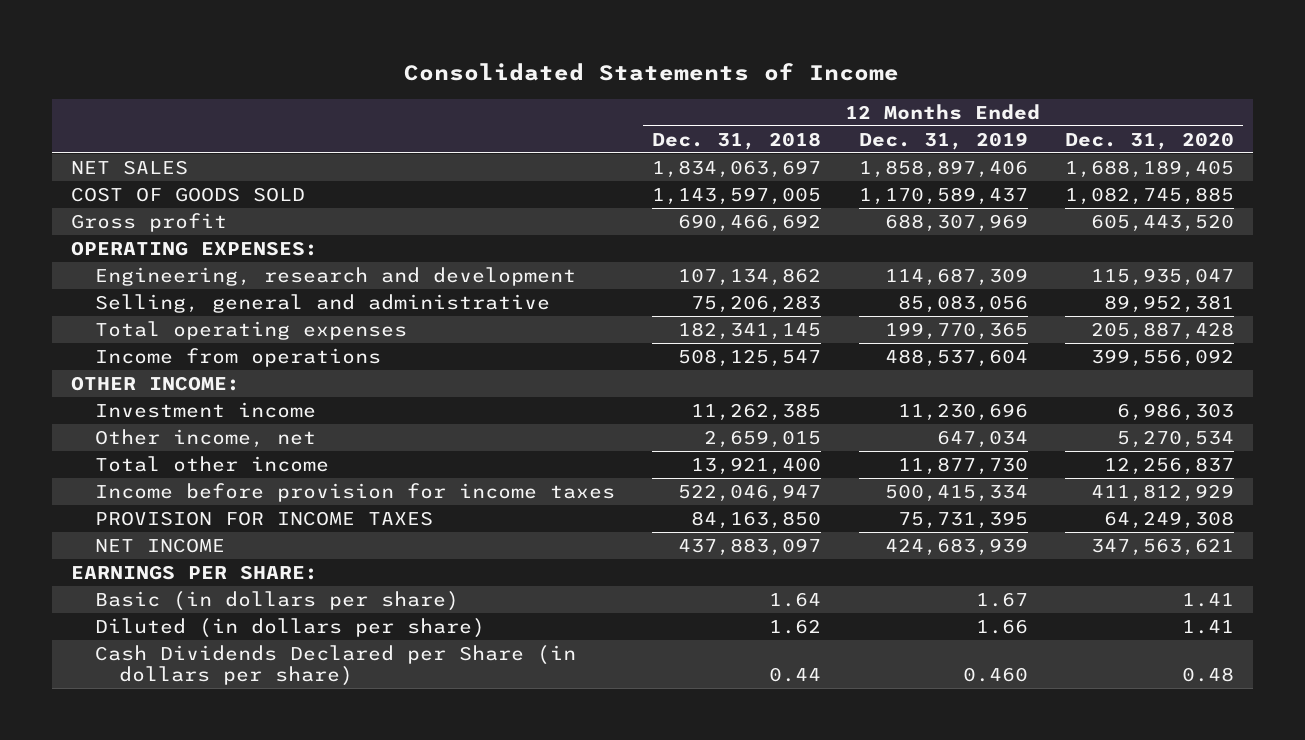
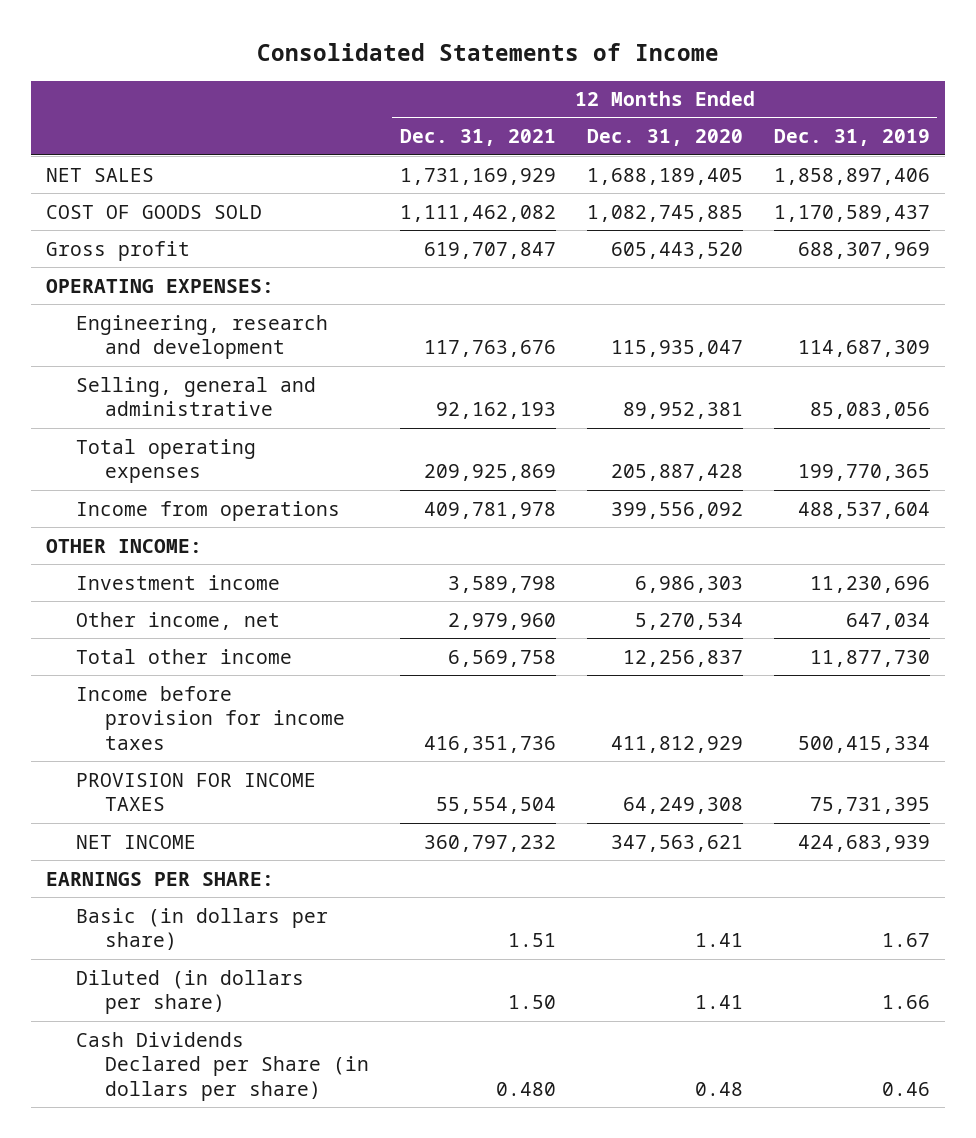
- | 12 Months Ended Dec. 31, 2018 | 12 Months Ended Dec. 31, 2019 | 12 Months Ended Dec. 31, 2020
+ | 12 Months Ended Dec. 31, 2021 | 12 Months Ended Dec. 31, 2020 | 12 Months Ended Dec. 31, 2019
- Cash Dividends Declared per Share (in dollars per share) | 0.44 | 0.460 | 0.48
+ Cash Dividends Declared per Share (in dollars per share) | 0.480 | 0.48 | 0.46

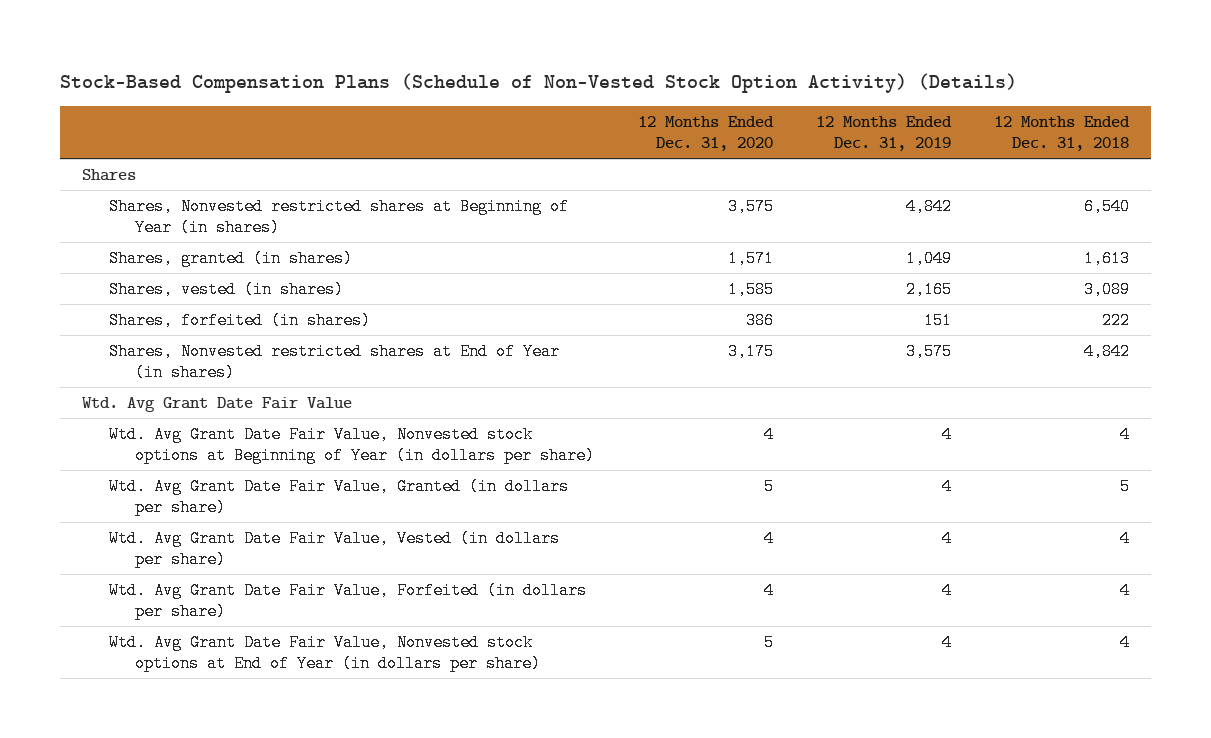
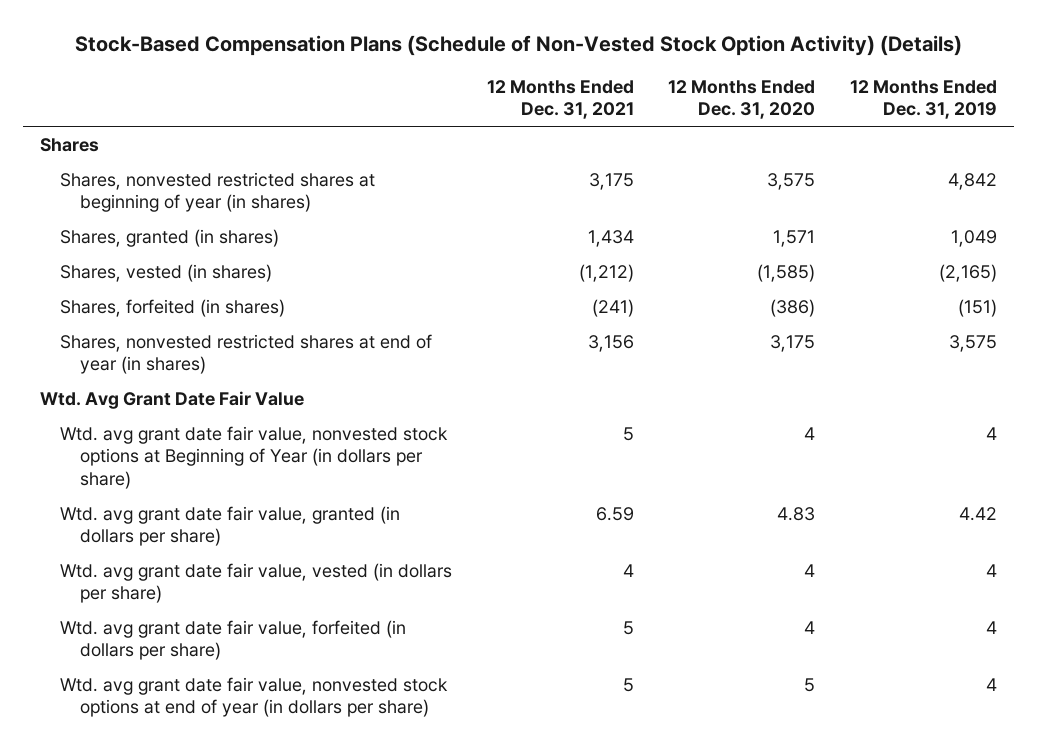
- | 12 Months Ended Dec. 31, 2020 | 12 Months Ended Dec. 31, 2019 | 12 Months Ended Dec. 31, 2018
+ | 12 Months Ended Dec. 31, 2021 | 12 Months Ended Dec. 31, 2020 | 12 Months Ended Dec. 31, 2019
- Shares, Nonvested restricted shares at Beginning of Year (in shares) | 3,575 | 4,842 | 6,540
+ Shares, nonvested restricted shares at beginning of year (in shares) | 3,175 | 3,575 | 4,842
- Shares, vested (in shares) | 1,585 | 2,165 | 3,089
- Shares, forfeited (in shares) | 386 | 151 | 222
- Shares, Nonvested restricted shares at End of Year (in shares) | 3,175 | 3,575 | 4,842
+ Shares, vested (in shares) | (1,212) | (1,585) | (2,165)
+ Shares, forfeited (in shares) | (241) | (386) | (151)
+ Shares, nonvested restricted shares at end of year (in shares) | 3,156 | 3,175 | 3,575
- Wtd. Avg Grant Date Fair Value, Nonvested stock options at Beginning of Year (in dollars per share) | 4 | 4 | 4
- Wtd. Avg Grant Date Fair Value, Granted (in dollars per share) | 5 | 4 | 5
- Wtd. Avg Grant Date Fair Value, Vested (in dollars per share) | 4 | 4 | 4
- Wtd. Avg Grant Date Fair Value, Forfeited (in dollars per share) | 4 | 4 | 4
- Wtd. Avg Grant Date Fair Value, Nonvested stock options at End of Year (in dollars per share) | 5 | 4 | 4
+ Wtd. avg grant date fair value, nonvested stock options at Beginning of Year (in dollars per share) | 5 | 4 | 4
+ Wtd. avg grant date fair value, granted (in dollars per share) | 6.59 | 4.83 | 4.42
+ Wtd. avg grant date fair value, vested (in dollars per share) | 4 | 4 | 4
+ Wtd. avg grant date fair value, forfeited (in dollars per share) | 5 | 4 | 4
+ Wtd. avg grant date fair value, nonvested stock options at end of year (in dollars per share) | 5 | 5 | 4

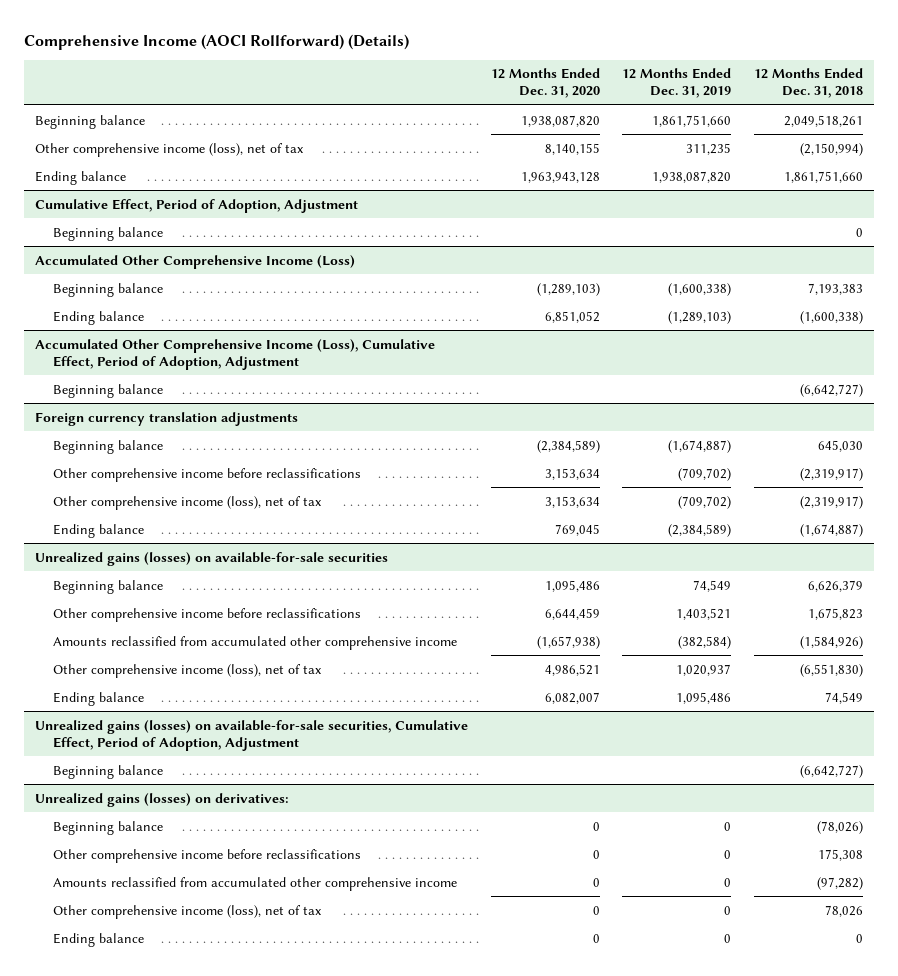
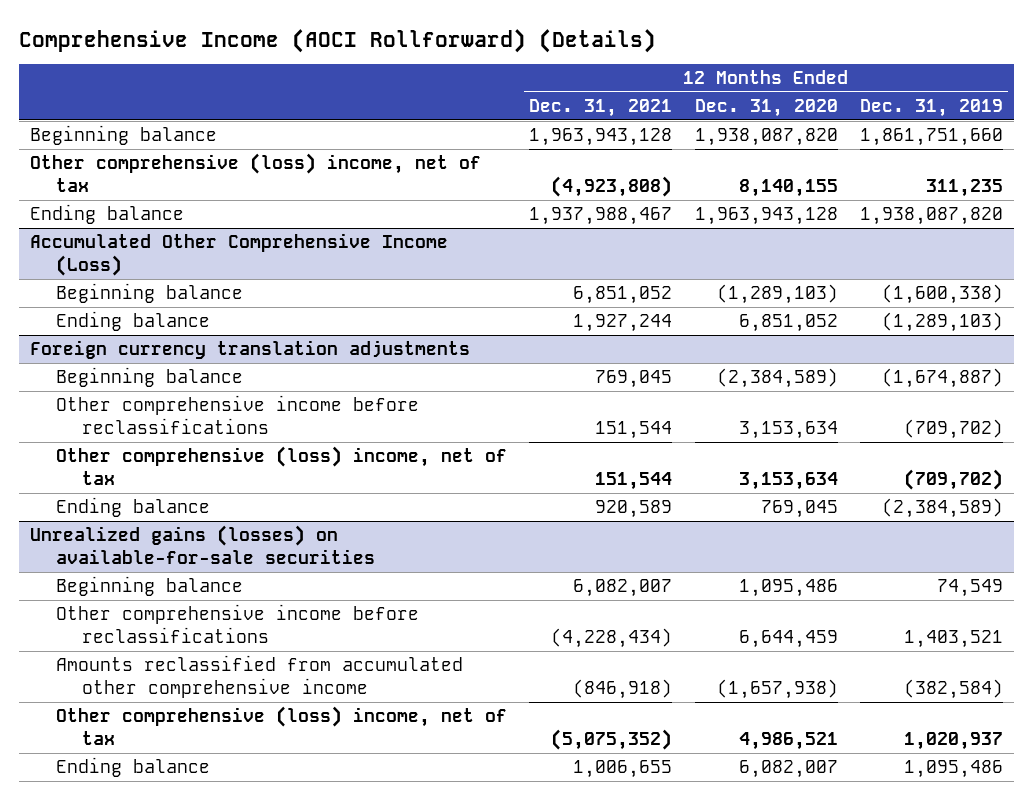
- | 12 Months Ended Dec. 31, 2020 | 12 Months Ended Dec. 31, 2019 | 12 Months Ended Dec. 31, 2018
+ | 12 Months Ended Dec. 31, 2021 | 12 Months Ended Dec. 31, 2020 | 12 Months Ended Dec. 31, 2019
- Other comprehensive income (loss), net of tax | 8,140,155 | 311,235 | (2,150,994)
+ Other comprehensive (loss) income, net of tax | (4,923,808) | 8,140,155 | 311,235
- Cumulative Effect, Period of Adoption, Adjustment
- Beginning balance | | | 0
- Accumulated Other Comprehensive Income (Loss), Cumulative Effect, Period of Adoption, Adjustment
- Beginning balance | | | (6,642,727)
@ Foreign currency translation adjustments
- Other comprehensive income (loss), net of tax | 3,153,634 | (709,702) | (2,319,917)
+ Other comprehensive (loss) income, net of tax | 151,544 | 3,153,634 | (709,702)
@ Unrealized gains (losses) on available-for-sale securities
- Other comprehensive income (loss), net of tax | 4,986,521 | 1,020,937 | (6,551,830)
+ Other comprehensive (loss) income, net of tax | (5,075,352) | 4,986,521 | 1,020,937
- Unrealized gains (losses) on available-for-sale securities, Cumulative Effect, Period of Adoption, Adjustment
- Beginning balance | | | (6,642,727)
- Unrealized gains (losses) on derivatives:
- Beginning balance | 0 | 0 | (78,026)
- Other comprehensive income before reclassifications | 0 | 0 | 175,308
- Amounts reclassified from accumulated other comprehensive income | 0 | 0 | (97,282)
- Other comprehensive income (loss), net of tax | 0 | 0 | 78,026
- Ending balance | 0 | 0 | 0

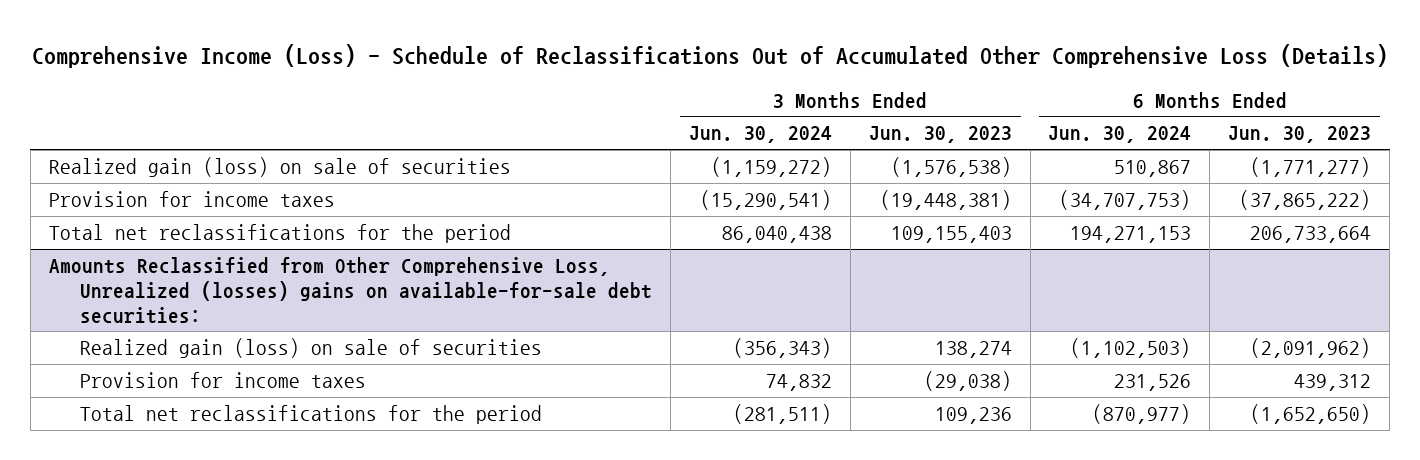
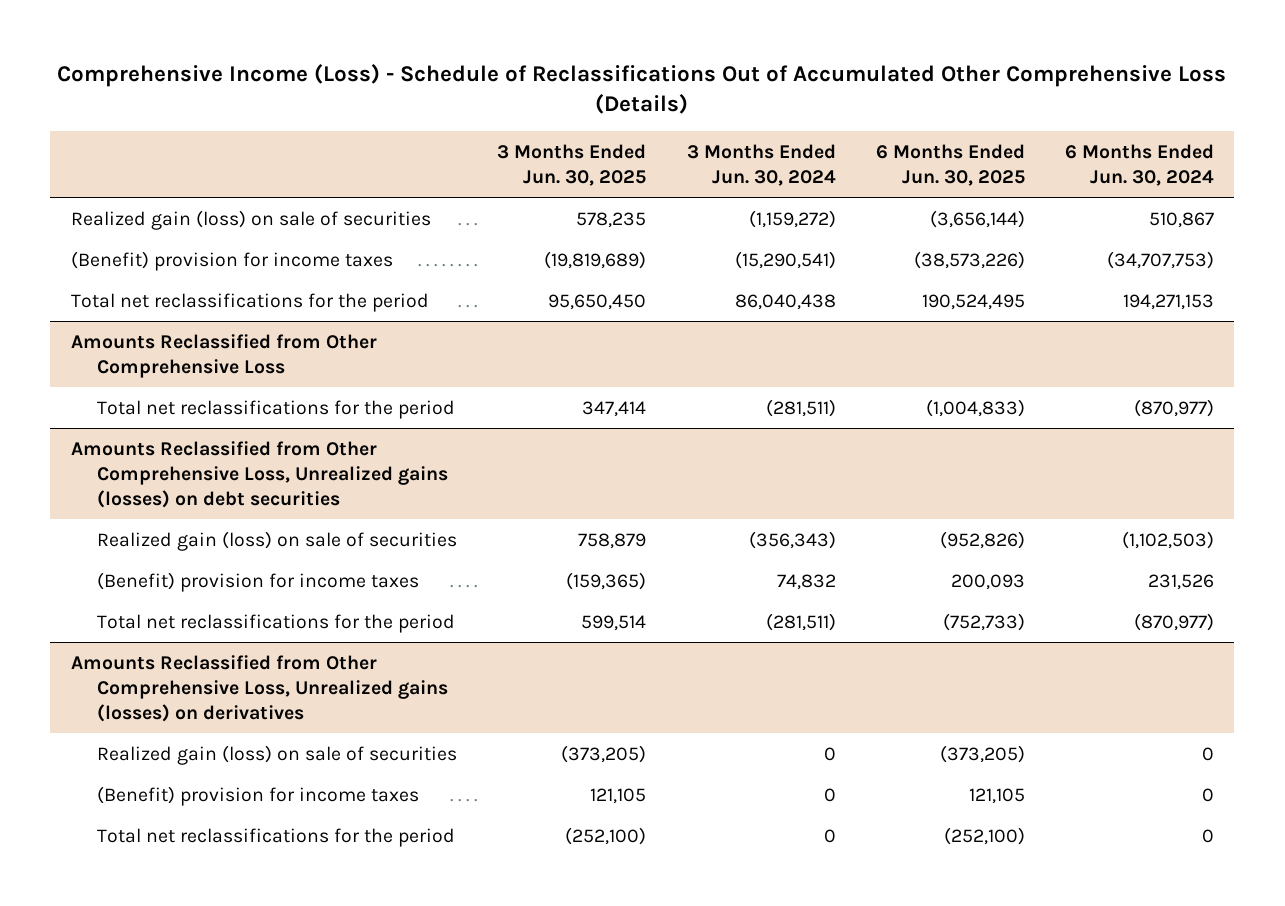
- | 3 Months Ended Jun. 30, 2024 | 3 Months Ended Jun. 30, 2023 | 6 Months Ended Jun. 30, 2024 | 6 Months Ended Jun. 30, 2023
+ | 3 Months Ended Jun. 30, 2025 | 3 Months Ended Jun. 30, 2024 | 6 Months Ended Jun. 30, 2025 | 6 Months Ended Jun. 30, 2024
- Provision for income taxes | (15,290,541) | (19,448,381) | (34,707,753) | (37,865,222)
+ (Benefit) provision for income taxes | (19,819,689) | (15,290,541) | (38,573,226) | (34,707,753)
- Amounts Reclassified from Other Comprehensive Loss, Unrealized (losses) gains on available-for-sale debt securities:
+ Amounts Reclassified from Other Comprehensive Loss
+ Total net reclassifications for the period | 347,414 | (281,511) | (1,004,833) | (870,977)
+ Amounts Reclassified from Other Comprehensive Loss, Unrealized gains (losses) on debt securities
- Provision for income taxes | 74,832 | (29,038) | 231,526 | 439,312
+ (Benefit) provision for income taxes | (159,365) | 74,832 | 200,093 | 231,526
+ Amounts Reclassified from Other Comprehensive Loss, Unrealized gains (losses) on derivatives
+ Realized gain (loss) on sale of securities | (373,205) | 0 | (373,205) | 0
+ (Benefit) provision for income taxes | 121,105 | 0 | 121,105 | 0
+ Total net reclassifications for the period | (252,100) | 0 | (252,100) | 0

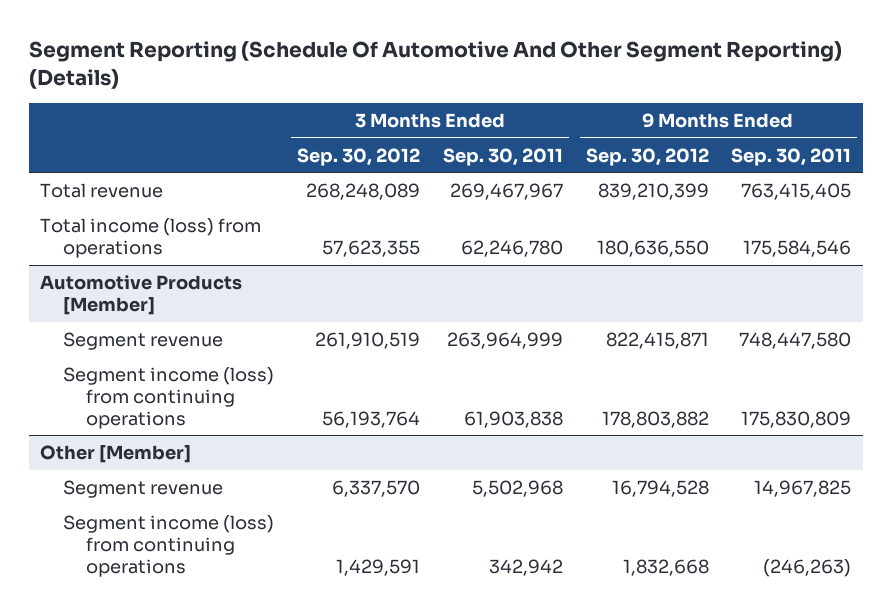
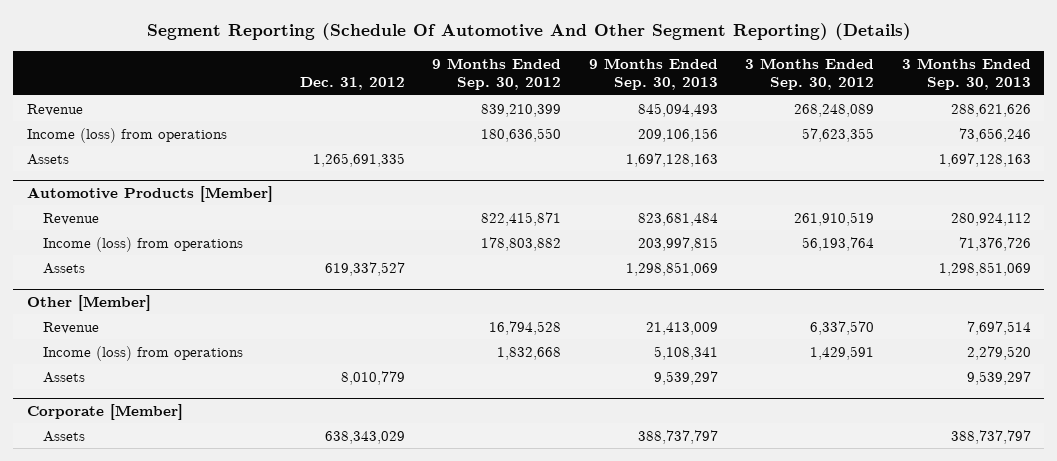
- | 3 Months Ended Sep. 30, 2012 | 3 Months Ended Sep. 30, 2011 | 9 Months Ended Sep. 30, 2012 | 9 Months Ended Sep. 30, 2011
+ | Dec. 31, 2012 | 9 Months Ended Sep. 30, 2012 | 9 Months Ended Sep. 30, 2013 | 3 Months Ended Sep. 30, 2012 | 3 Months Ended Sep. 30, 2013
- Total revenue | 268,248,089 | 269,467,967 | 839,210,399 | 763,415,405
- Total income (loss) from operations | 57,623,355 | 62,246,780 | 180,636,550 | 175,584,546
+ Revenue | | 839,210,399 | 845,094,493 | 268,248,089 | 288,621,626
+ Income (loss) from operations | | 180,636,550 | 209,106,156 | 57,623,355 | 73,656,246
+ Assets | 1,265,691,335 | | 1,697,128,163 | | 1,697,128,163
@ Automotive Products [Member]
- Segment revenue | 261,910,519 | 263,964,999 | 822,415,871 | 748,447,580
- Segment income (loss) from continuing operations | 56,193,764 | 61,903,838 | 178,803,882 | 175,830,809
+ Revenue | | 822,415,871 | 823,681,484 | 261,910,519 | 280,924,112
+ Income (loss) from operations | | 178,803,882 | 203,997,815 | 56,193,764 | 71,376,726
+ Assets | 619,337,527 | | 1,298,851,069 | | 1,298,851,069
@ Other [Member]
- Segment revenue | 6,337,570 | 5,502,968 | 16,794,528 | 14,967,825
- Segment income (loss) from continuing operations | 1,429,591 | 342,942 | 1,832,668 | (246,263)
+ Revenue | | 16,794,528 | 21,413,009 | 6,337,570 | 7,697,514
+ Income (loss) from operations | | 1,832,668 | 5,108,341 | 1,429,591 | 2,279,520
+ Assets | 8,010,779 | | 9,539,297 | | 9,539,297
+ Corporate [Member]
+ Assets | 638,343,029 | | 388,737,797 | | 388,737,797

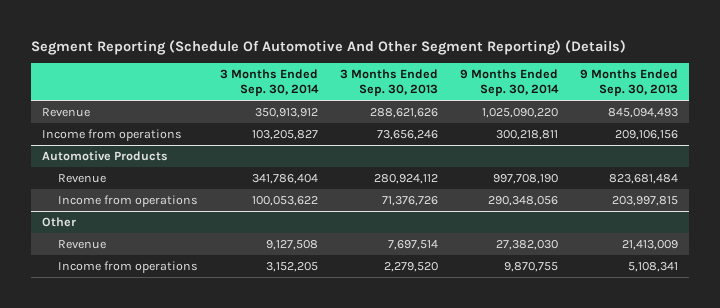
- | Dec. 31, 2012 | 9 Months Ended Sep. 30, 2012 | 9 Months Ended Sep. 30, 2013 | 3 Months Ended Sep. 30, 2012 | 3 Months Ended Sep. 30, 2013
+ | 3 Months Ended Sep. 30, 2014 | 3 Months Ended Sep. 30, 2013 | 9 Months Ended Sep. 30, 2014 | 9 Months Ended Sep. 30, 2013
- Income (loss) from operations | | 180,636,550 | 209,106,156 | 57,623,355 | 73,656,246
- Assets | 1,265,691,335 | | 1,697,128,163 | | 1,697,128,163
- Automotive Products [Member]
+ Income from operations | 103,205,827 | 73,656,246 | 300,218,811 | 209,106,156
+ Automotive Products
- Income (loss) from operations | | 178,803,882 | 203,997,815 | 56,193,764 | 71,376,726
- Assets | 619,337,527 | | 1,298,851,069 | | 1,298,851,069
- Other [Member]
+ Income from operations | 100,053,622 | 71,376,726 | 290,348,056 | 203,997,815
+ Other
- Income (loss) from operations | | 1,832,668 | 5,108,341 | 1,429,591 | 2,279,520
- Assets | 8,010,779 | | 9,539,297 | | 9,539,297
- Corporate [Member]
- Assets | 638,343,029 | | 388,737,797 | | 388,737,797
+ Income from operations | 3,152,205 | 2,279,520 | 9,870,755 | 5,108,341

